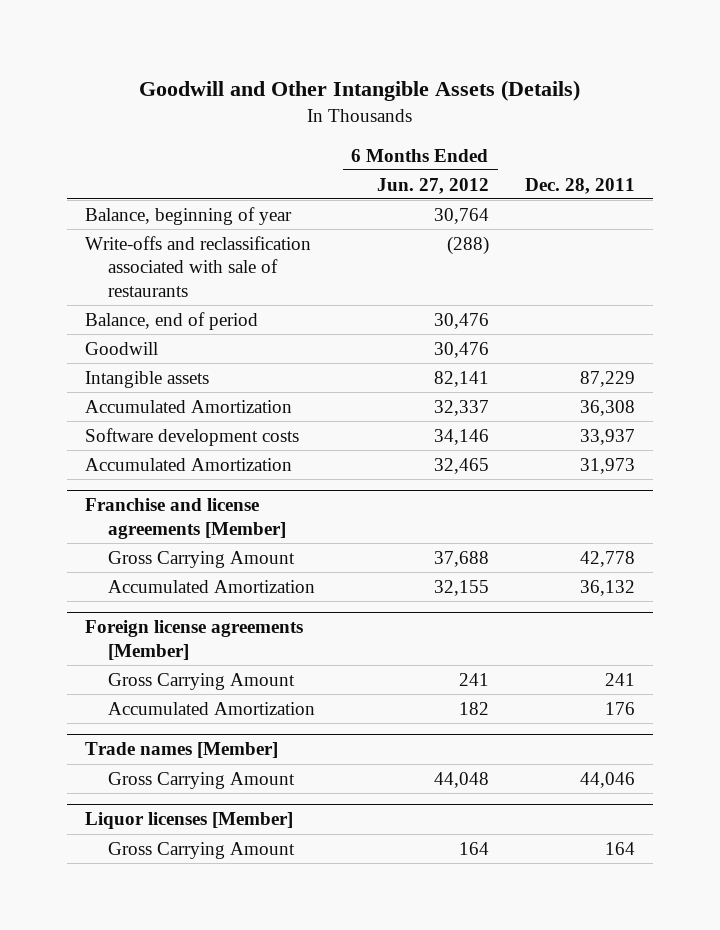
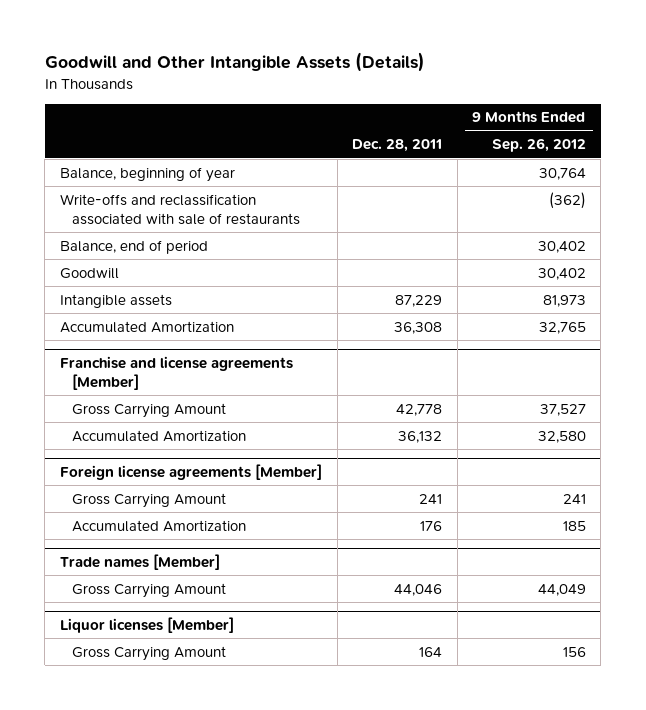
- | 6 Months Ended Jun. 27, 2012 | Dec. 28, 2011
+ | Dec. 28, 2011 | 9 Months Ended Sep. 26, 2012
- Software development costs | 34,146 | 33,937
- Accumulated Amortization | 32,465 | 31,973

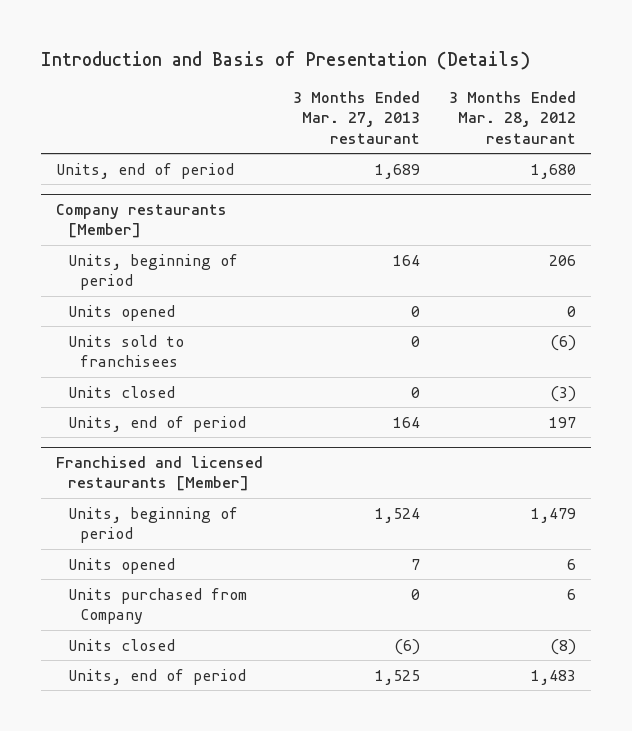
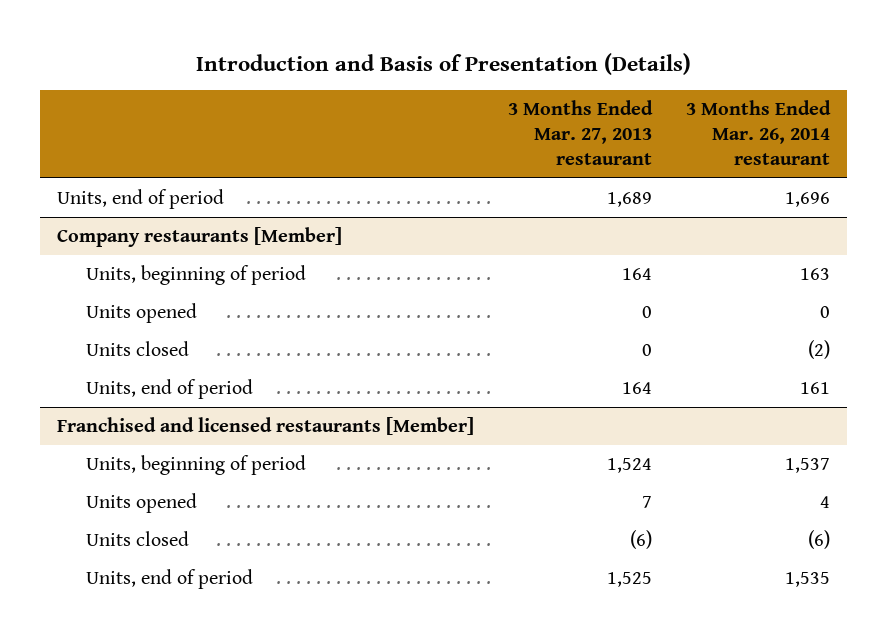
- | 3 Months Ended Mar. 27, 2013 restaurant | 3 Months Ended Mar. 28, 2012 restaurant
+ | 3 Months Ended Mar. 27, 2013 restaurant | 3 Months Ended Mar. 26, 2014 restaurant
@ Company restaurants [Member]
- Units sold to franchisees | 0 | (6)
@ Franchised and licensed restaurants [Member]
- Units purchased from Company | 0 | 6

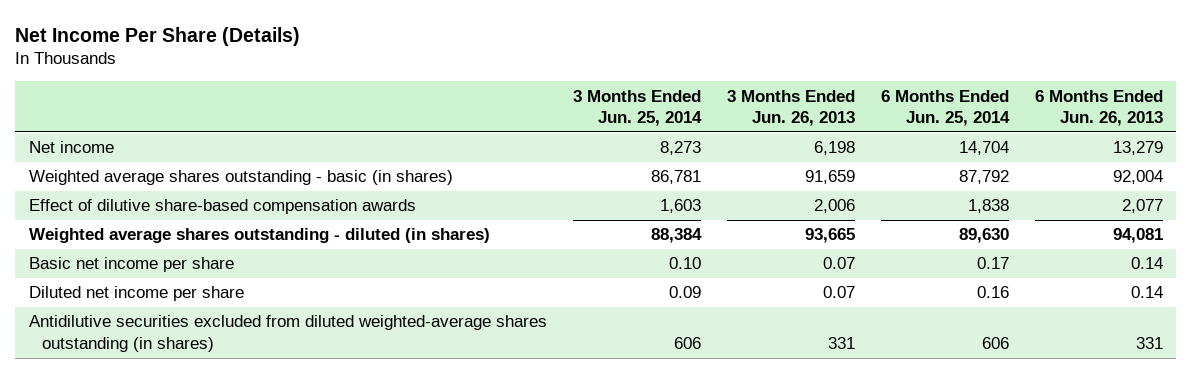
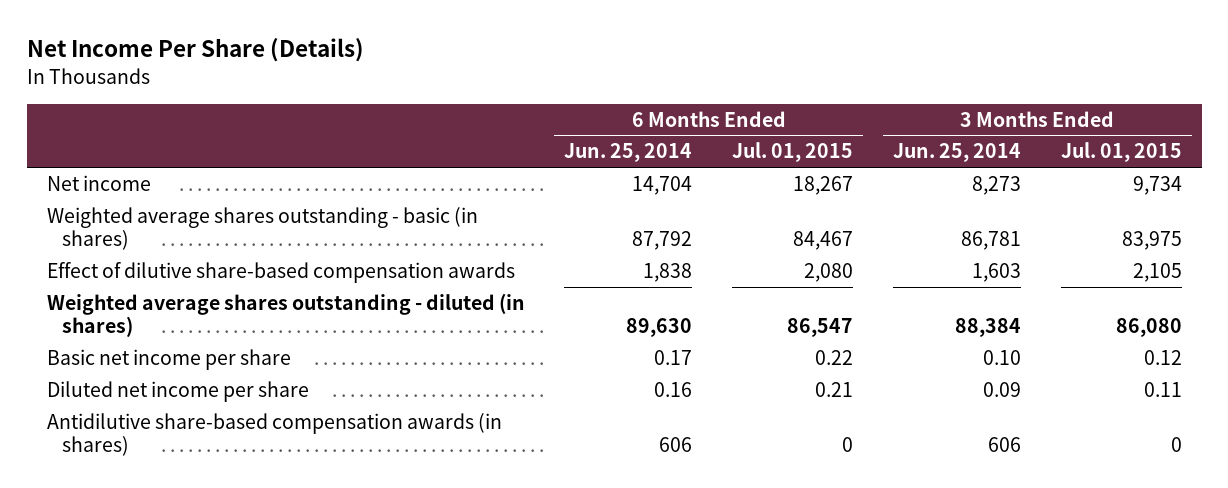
- | 3 Months Ended Jun. 25, 2014 | 3 Months Ended Jun. 26, 2013 | 6 Months Ended Jun. 25, 2014 | 6 Months Ended Jun. 26, 2013
+ | 6 Months Ended Jun. 25, 2014 | 6 Months Ended Jul. 01, 2015 | 3 Months Ended Jun. 25, 2014 | 3 Months Ended Jul. 01, 2015
- Antidilutive securities excluded from diluted weighted-average shares outstanding (in shares) | 606 | 331 | 606 | 331
+ Antidilutive share-based compensation awards (in shares) | 606 | 0 | 606 | 0

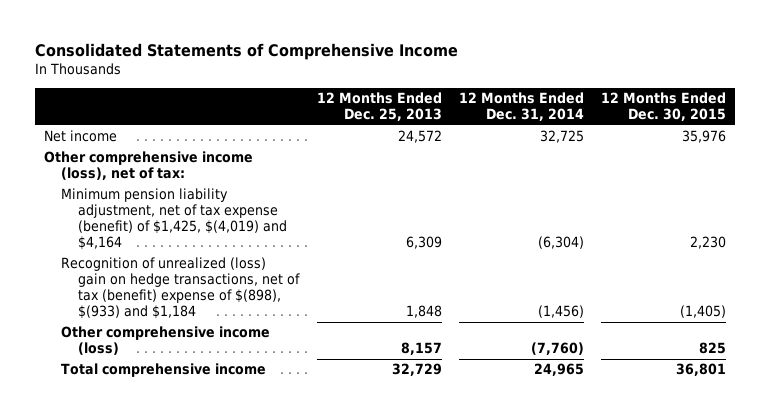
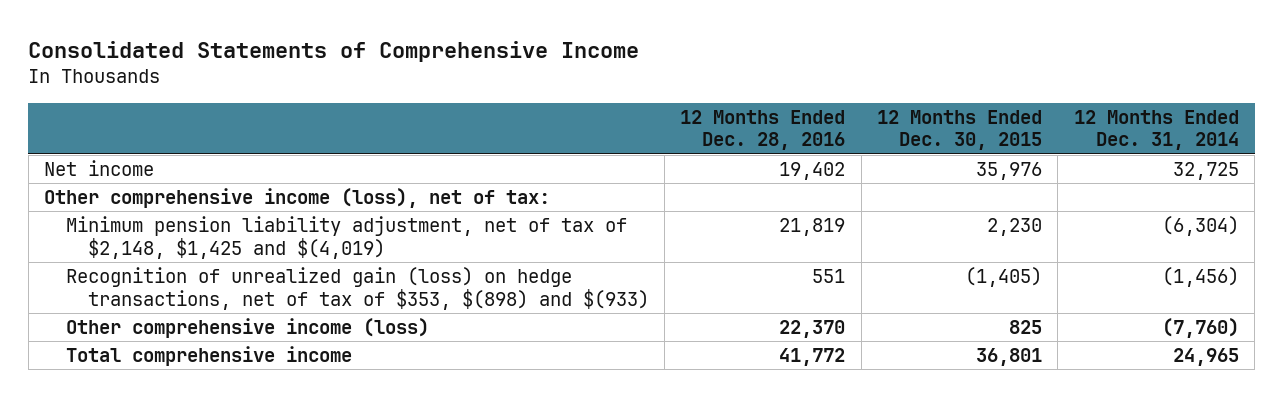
- | 12 Months Ended Dec. 25, 2013 | 12 Months Ended Dec. 31, 2014 | 12 Months Ended Dec. 30, 2015
+ | 12 Months Ended Dec. 28, 2016 | 12 Months Ended Dec. 30, 2015 | 12 Months Ended Dec. 31, 2014
- Minimum pension liability adjustment, net of tax expense (benefit) of $1,425, $(4,019) and $4,164 | 6,309 | (6,304) | 2,230
- Recognition of unrealized (loss) gain on hedge transactions, net of tax (benefit) expense of $(898), $(933) and $1,184 | 1,848 | (1,456) | (1,405)
+ Minimum pension liability adjustment, net of tax of $2,148, $1,425 and $(4,019) | 21,819 | 2,230 | (6,304)
+ Recognition of unrealized gain (loss) on hedge transactions, net of tax of $353, $(898) and $(933) | 551 | (1,405) | (1,456)

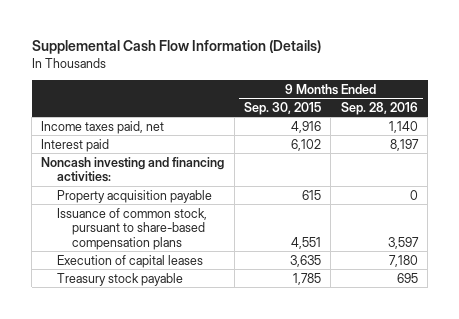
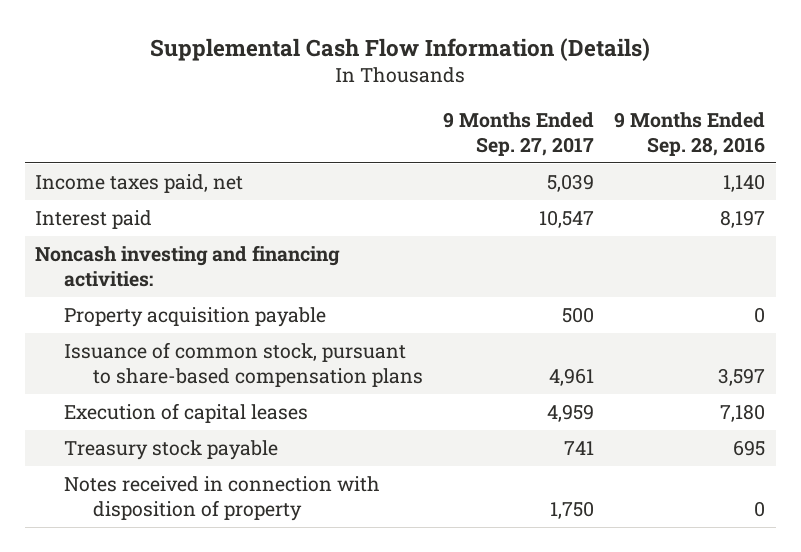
- | 9 Months Ended Sep. 30, 2015 | 9 Months Ended Sep. 28, 2016
+ | 9 Months Ended Sep. 27, 2017 | 9 Months Ended Sep. 28, 2016
+ Notes received in connection with disposition of property | 1,750 | 0

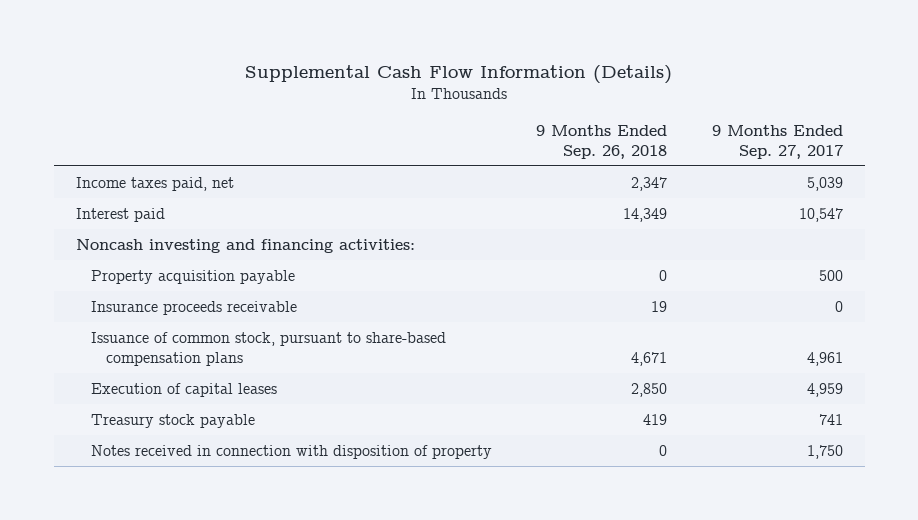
- | 9 Months Ended Sep. 27, 2017 | 9 Months Ended Sep. 28, 2016
+ | 9 Months Ended Sep. 26, 2018 | 9 Months Ended Sep. 27, 2017
+ Insurance proceeds receivable | 19 | 0

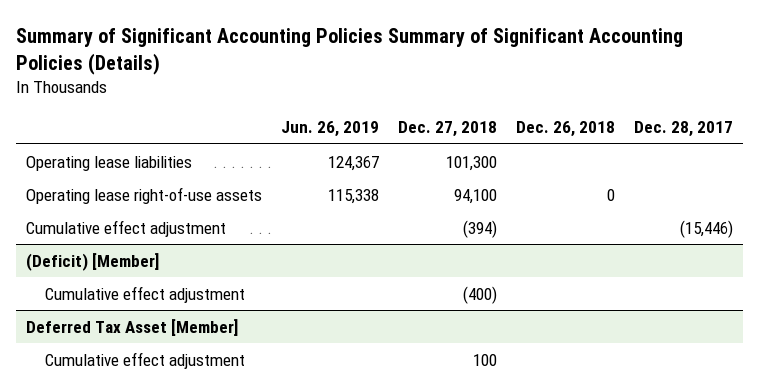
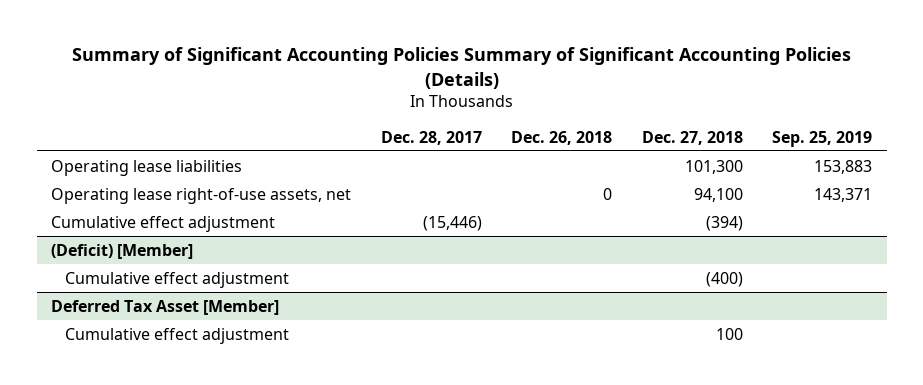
- | Jun. 26, 2019 | Dec. 27, 2018 | Dec. 26, 2018 | Dec. 28, 2017
+ | Dec. 28, 2017 | Dec. 26, 2018 | Dec. 27, 2018 | Sep. 25, 2019
- Operating lease right-of-use assets | 115,338 | 94,100 | 0 |
+ Operating lease right-of-use assets, net | | 0 | 94,100 | 143,371

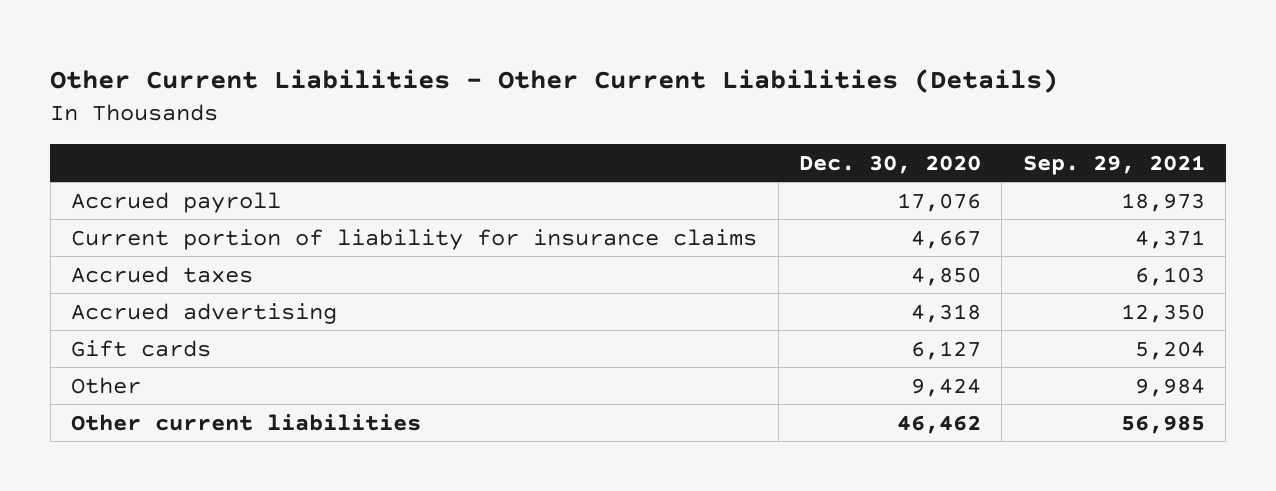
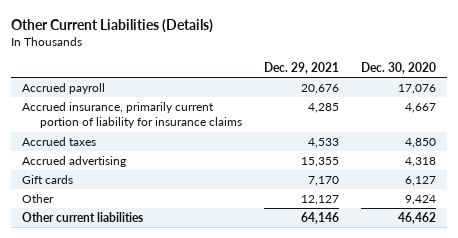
- Other Current Liabilities - Other Current Liabilities (Details)
+ Other Current Liabilities (Details)
- | Dec. 30, 2020 | Sep. 29, 2021
+ | Dec. 29, 2021 | Dec. 30, 2020
- Current portion of liability for insurance claims | 4,667 | 4,371
+ Accrued insurance, primarily current portion of liability for insurance claims | 4,285 | 4,667

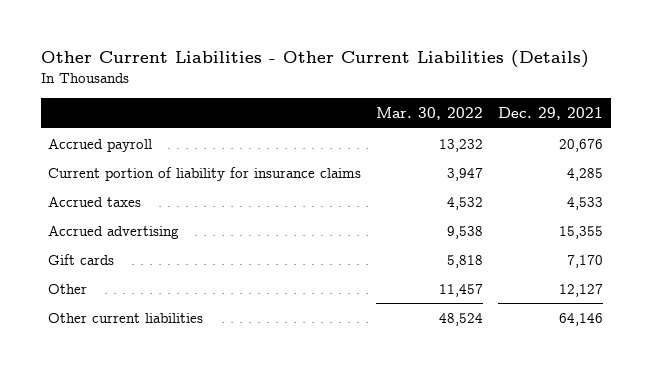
- Other Current Liabilities (Details)
+ Other Current Liabilities - Other Current Liabilities (Details)
- | Dec. 29, 2021 | Dec. 30, 2020
+ | Mar. 30, 2022 | Dec. 29, 2021
- Accrued insurance, primarily current portion of liability for insurance claims | 4,285 | 4,667
+ Current portion of liability for insurance claims | 3,947 | 4,285

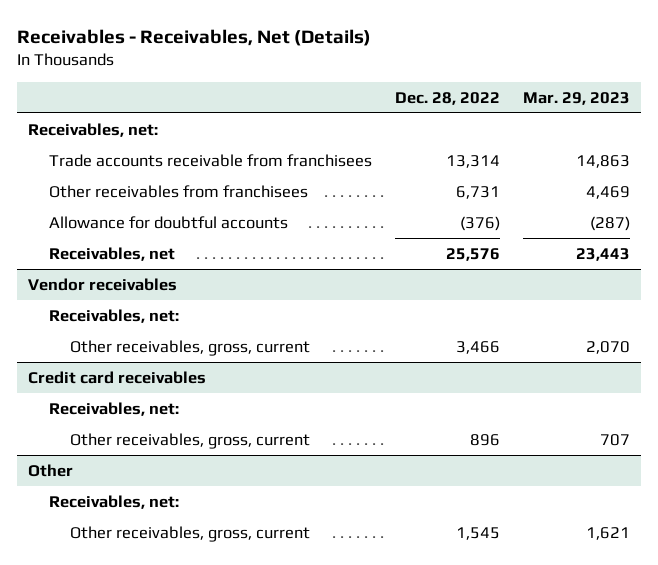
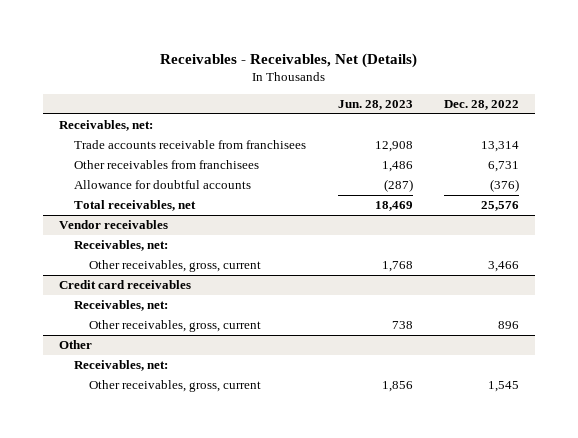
- | Dec. 28, 2022 | Mar. 29, 2023
+ | Jun. 28, 2023 | Dec. 28, 2022
- Receivables, net | 25,576 | 23,443
+ Total receivables, net | 18,469 | 25,576

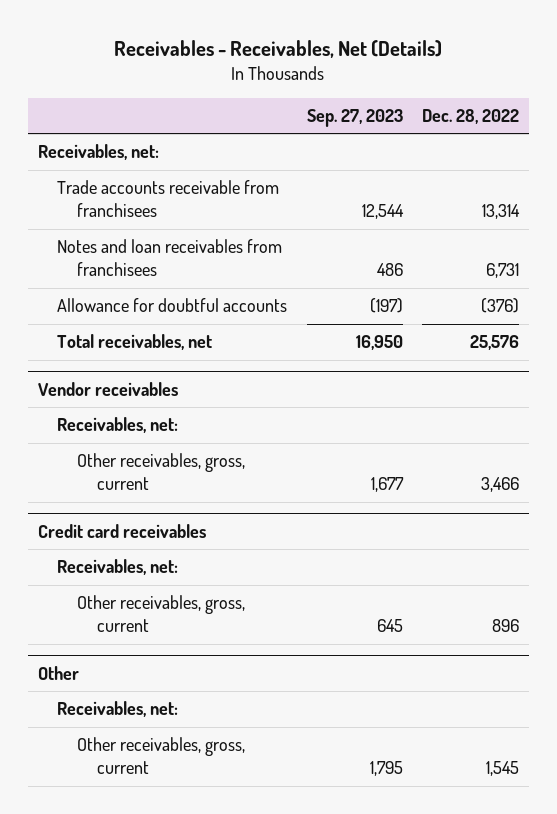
- | Jun. 28, 2023 | Dec. 28, 2022
+ | Sep. 27, 2023 | Dec. 28, 2022
- Other receivables from franchisees | 1,486 | 6,731
+ Notes and loan receivables from franchisees | 486 | 6,731

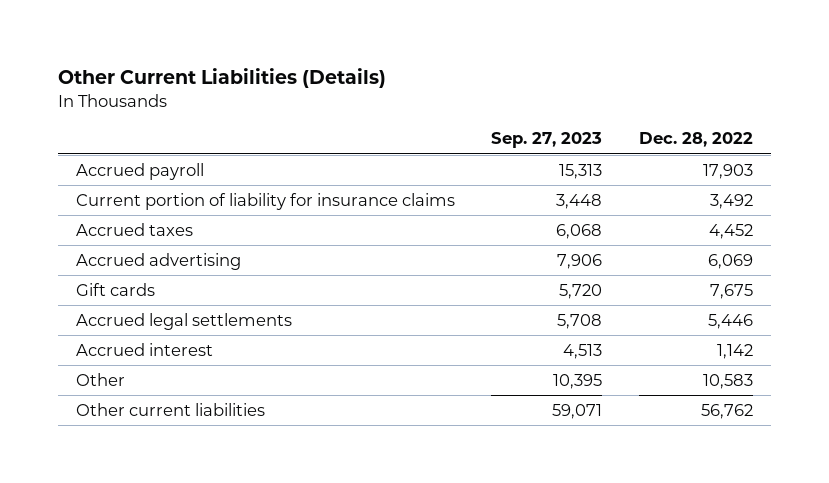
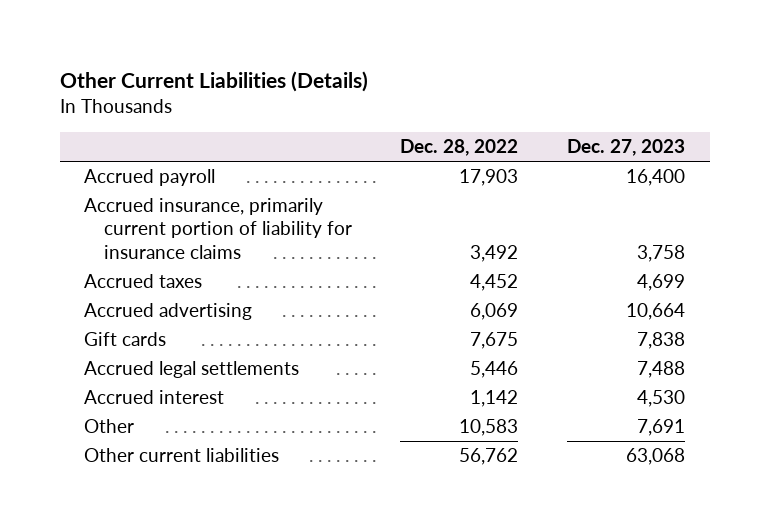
- | Sep. 27, 2023 | Dec. 28, 2022
+ | Dec. 28, 2022 | Dec. 27, 2023
- Current portion of liability for insurance claims | 3,448 | 3,492
+ Accrued insurance, primarily current portion of liability for insurance claims | 3,492 | 3,758

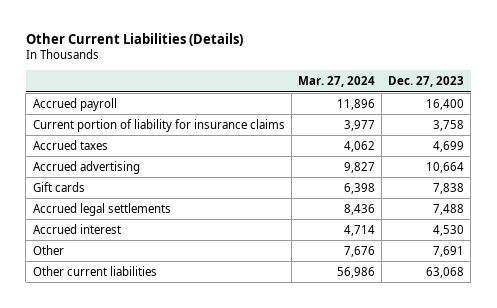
- | Dec. 28, 2022 | Dec. 27, 2023
+ | Mar. 27, 2024 | Dec. 27, 2023
- Accrued insurance, primarily current portion of liability for insurance claims | 3,492 | 3,758
+ Current portion of liability for insurance claims | 3,977 | 3,758

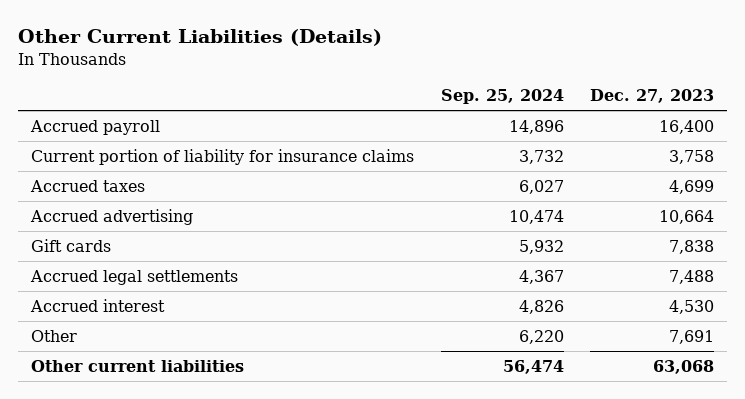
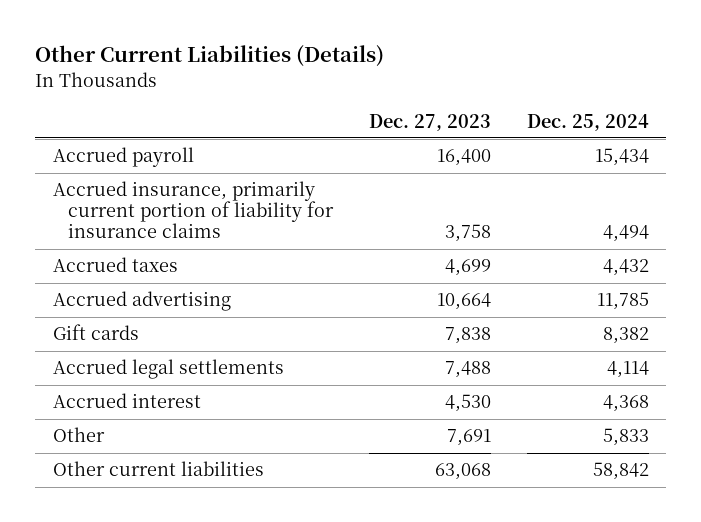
- | Sep. 25, 2024 | Dec. 27, 2023
+ | Dec. 27, 2023 | Dec. 25, 2024
- Current portion of liability for insurance claims | 3,732 | 3,758
+ Accrued insurance, primarily current portion of liability for insurance claims | 3,758 | 4,494

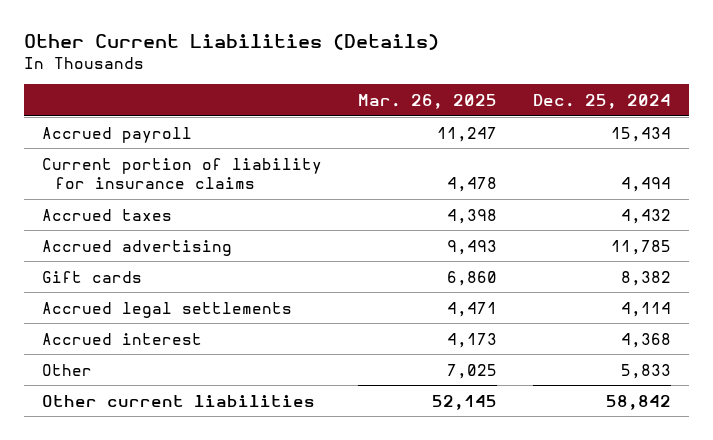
- | Dec. 27, 2023 | Dec. 25, 2024
+ | Mar. 26, 2025 | Dec. 25, 2024
- Accrued insurance, primarily current portion of liability for insurance claims | 3,758 | 4,494
+ Current portion of liability for insurance claims | 4,478 | 4,494

